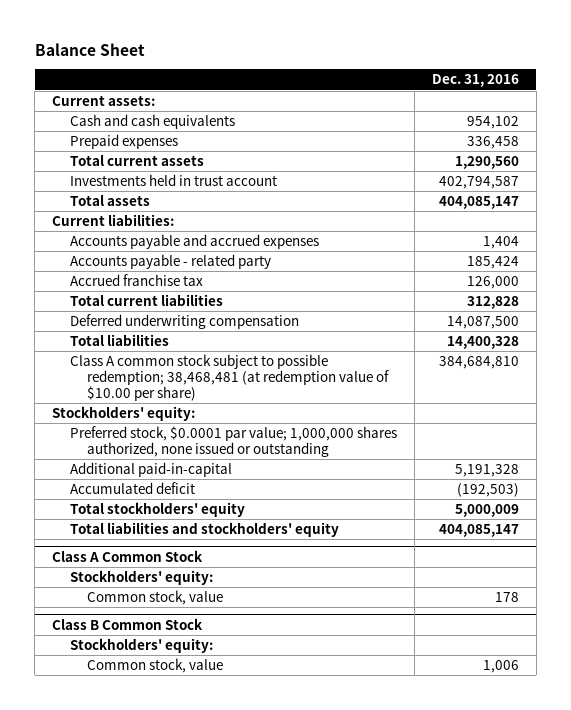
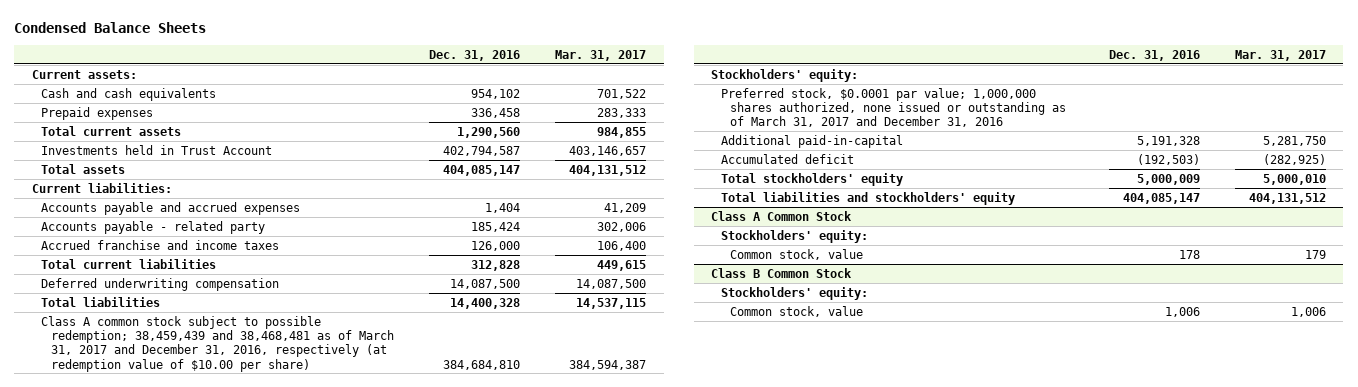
- Balance Sheet
+ Condensed Balance Sheets
- | Dec. 31, 2016
+ | Dec. 31, 2016 | Mar. 31, 2017
- Investments held in trust account | 402,794,587
+ Investments held in Trust Account | 402,794,587 | 403,146,657
- Accrued franchise tax | 126,000
+ Accrued franchise and income taxes | 126,000 | 106,400
- Class A common stock subject to possible redemption; 38,468,481 (at redemption value of $10.00 per share) | 384,684,810
+ Class A common stock subject to possible redemption; 38,459,439 and 38,468,481 as of March 31, 2017 and December 31, 2016, respectively (at redemption value of $10.00 per share) | 384,684,810 | 384,594,387
- Preferred stock, $0.0001 par value; 1,000,000 shares authorized, none issued or outstanding
+ Preferred stock, $0.0001 par value; 1,000,000 shares authorized, none issued or outstanding as of March 31, 2017 and December 31, 2016

